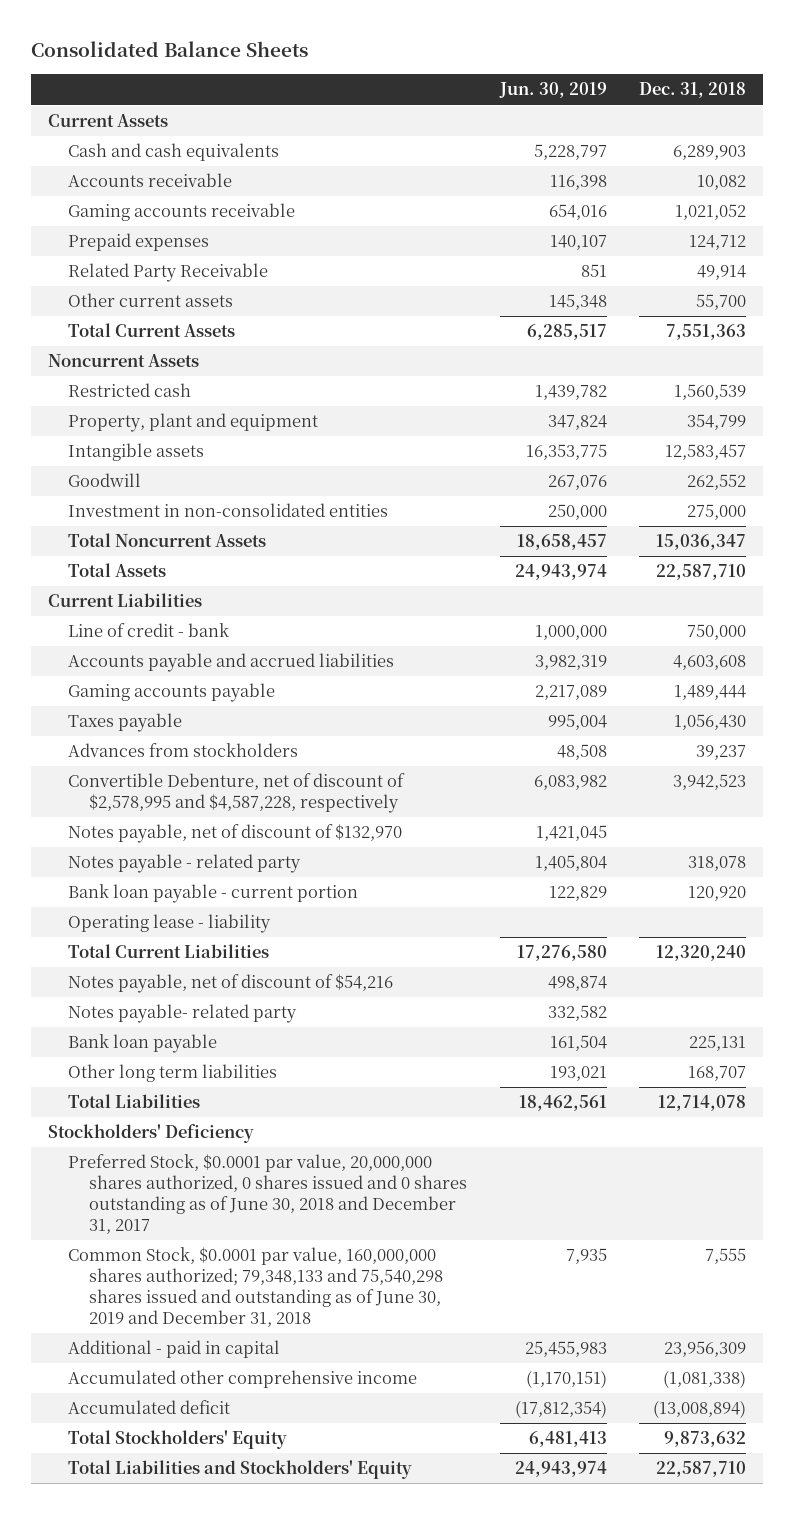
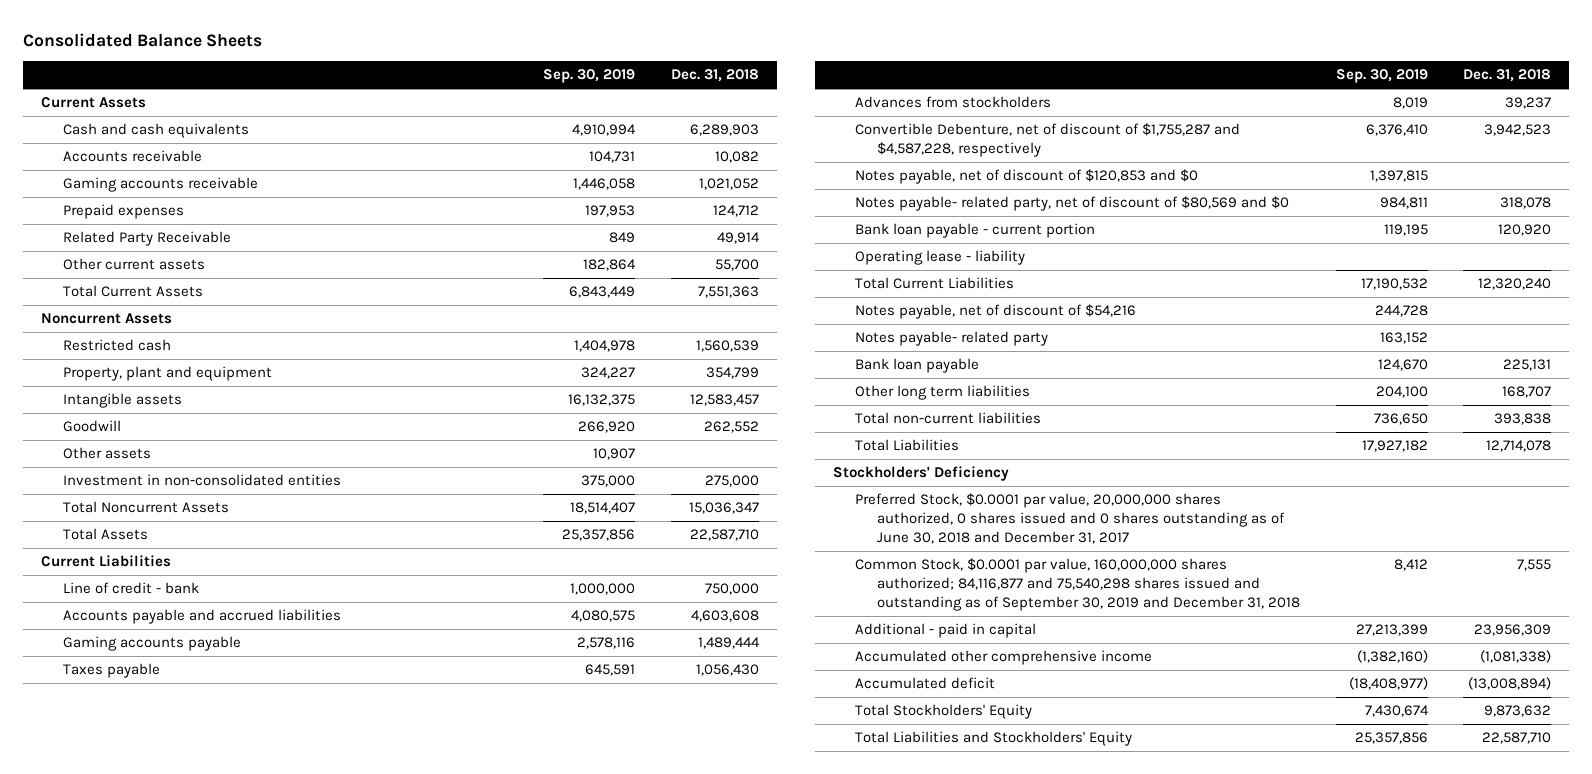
- | Jun. 30, 2019 | Dec. 31, 2018
+ | Sep. 30, 2019 | Dec. 31, 2018
+ Other assets | 10,907 |
- Convertible Debenture, net of discount of $2,578,995 and $4,587,228, respectively | 6,083,982 | 3,942,523
- Notes payable, net of discount of $132,970 | 1,421,045 |
- Notes payable - related party | 1,405,804 | 318,078
+ Convertible Debenture, net of discount of $1,755,287 and $4,587,228, respectively | 6,376,410 | 3,942,523
+ Notes payable, net of discount of $120,853 and $0 | 1,397,815 |
+ Notes payable- related party, net of discount of $80,569 and $0 | 984,811 | 318,078
+ Total non-current liabilities | 736,650 | 393,838
- Common Stock, $0.0001 par value, 160,000,000 shares authorized; 79,348,133 and 75,540,298 shares issued and outstanding as of June 30, 2019 and December 31, 2018 | 7,935 | 7,555
+ Common Stock, $0.0001 par value, 160,000,000 shares authorized; 84,116,877 and 75,540,298 shares issued and outstanding as of September 30, 2019 and December 31, 2018 | 8,412 | 7,555

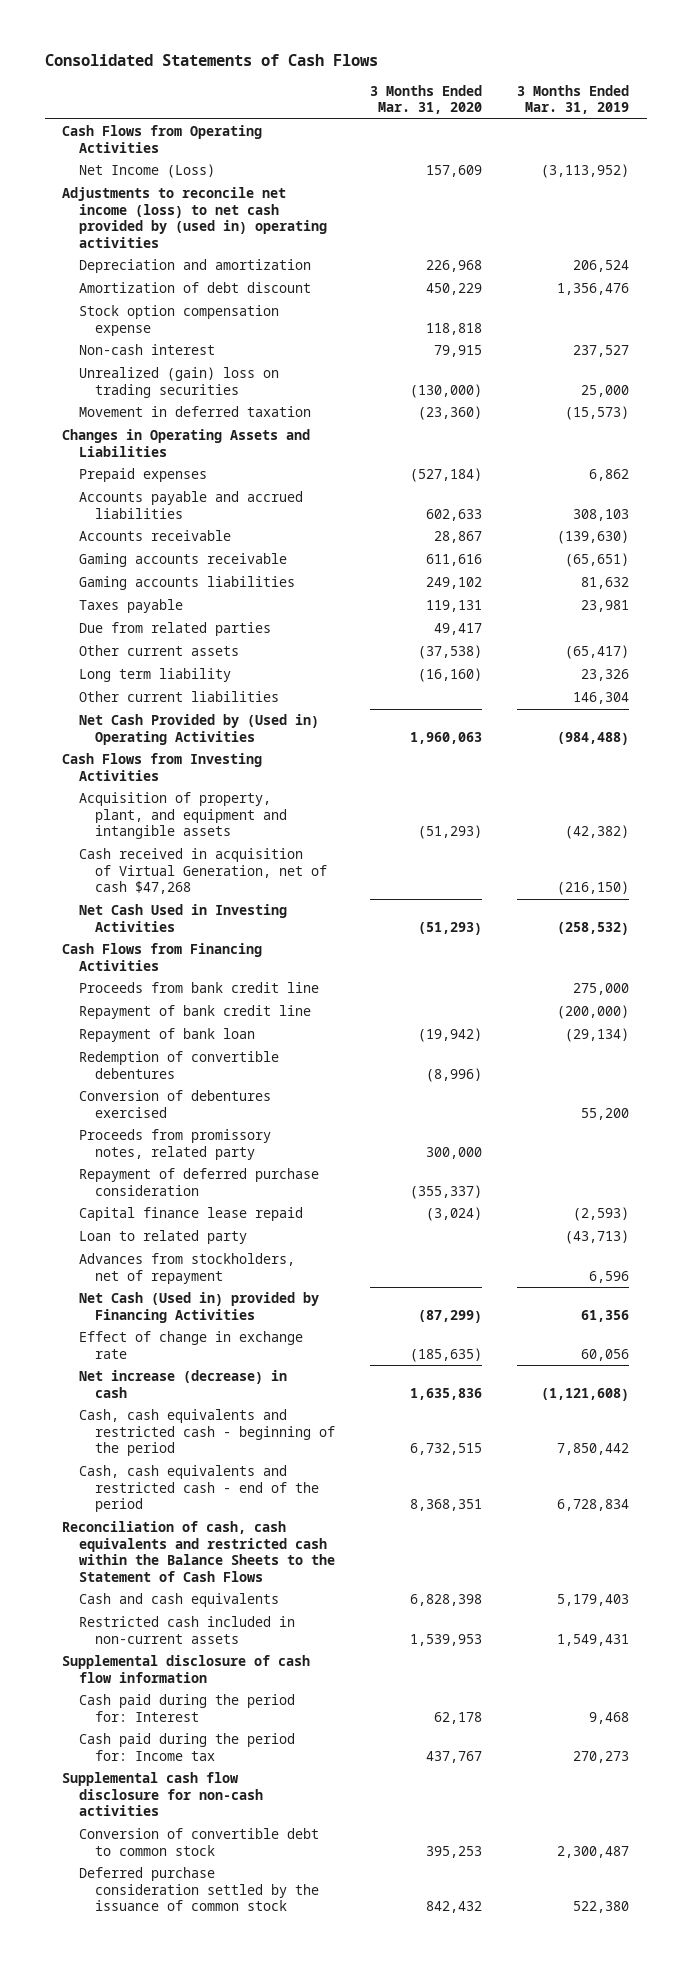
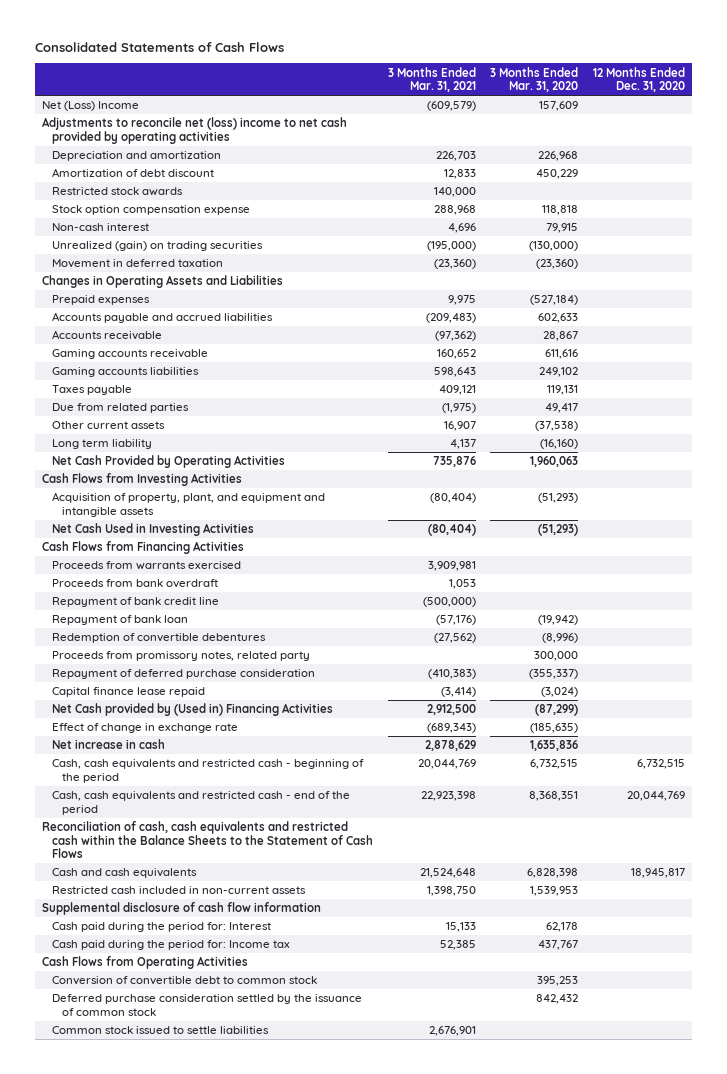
- | 3 Months Ended Mar. 31, 2020 | 3 Months Ended Mar. 31, 2019
+ | 3 Months Ended Mar. 31, 2021 | 3 Months Ended Mar. 31, 2020 | 12 Months Ended Dec. 31, 2020
- Net Income (Loss) | 157,609 | (3,113,952)
- Adjustments to reconcile net income (loss) to net cash provided by (used in) operating activities
+ Net (Loss) Income | (609,579) | 157,609 |
+ Adjustments to reconcile net (loss) income to net cash provided by operating activities
+ Restricted stock awards | 140,000 | |
- Unrealized (gain) loss on trading securities | (130,000) | 25,000
+ Unrealized (gain) on trading securities | (195,000) | (130,000) |
- Other current liabilities | | 146,304
- Net Cash Provided by (Used in) Operating Activities | 1,960,063 | (984,488)
+ Net Cash Provided by Operating Activities | 735,876 | 1,960,063 |
- Cash received in acquisition of Virtual Generation, net of cash $47,268 | | (216,150)
- Proceeds from bank credit line | | 275,000
+ Proceeds from warrants exercised | 3,909,981 | |
+ Proceeds from bank overdraft | 1,053 | |
- Conversion of debentures exercised | | 55,200
- Loan to related party | | (43,713)
- Advances from stockholders, net of repayment | | 6,596
- Net Cash (Used in) provided by Financing Activities | (87,299) | 61,356
+ Net Cash provided by (Used in) Financing Activities | 2,912,500 | (87,299) |
- Net increase (decrease) in cash | 1,635,836 | (1,121,608)
+ Net increase in cash | 2,878,629 | 1,635,836 |
- Supplemental cash flow disclosure for non-cash activities
moved down: Cash Flows from Operating Activities
+ Common stock issued to settle liabilities | 2,676,901 | |

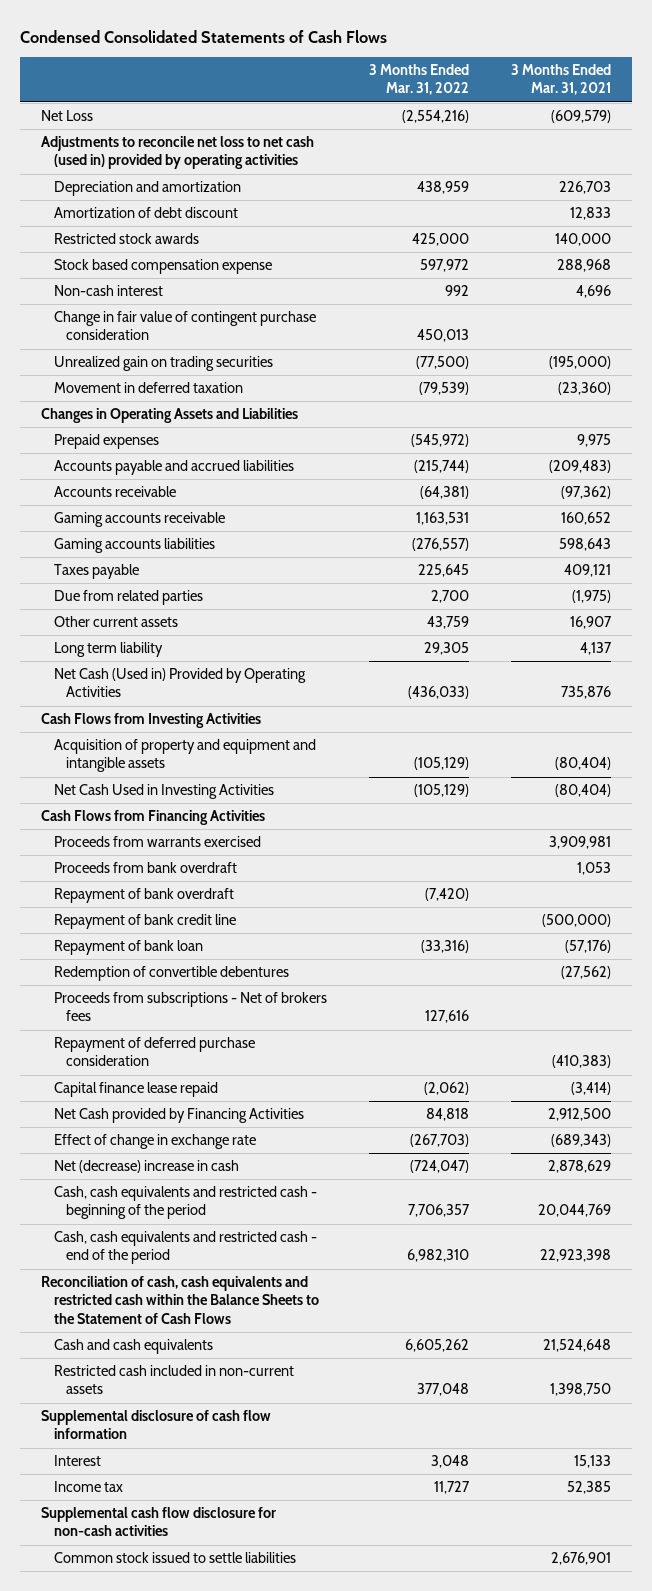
- Consolidated Statements of Cash Flows
+ Condensed Consolidated Statements of Cash Flows
- | 3 Months Ended Mar. 31, 2021 | 3 Months Ended Mar. 31, 2020 | 12 Months Ended Dec. 31, 2020
+ | 3 Months Ended Mar. 31, 2022 | 3 Months Ended Mar. 31, 2021
- Net (Loss) Income | (609,579) | 157,609 |
- Adjustments to reconcile net (loss) income to net cash provided by operating activities
+ Net Loss | (2,554,216) | (609,579)
+ Adjustments to reconcile net loss to net cash (used in) provided by operating activities
- Stock option compensation expense | 288,968 | 118,818 |
+ Stock based compensation expense | 597,972 | 288,968
- Unrealized (gain) on trading securities | (195,000) | (130,000) |
+ Change in fair value of contingent purchase consideration | 450,013 |
+ Unrealized gain on trading securities | (77,500) | (195,000)
- Net Cash Provided by Operating Activities | 735,876 | 1,960,063 |
+ Net Cash (Used in) Provided by Operating Activities | (436,033) | 735,876
- Acquisition of property, plant, and equipment and intangible assets | (80,404) | (51,293) |
+ Acquisition of property and equipment and intangible assets | (105,129) | (80,404)
+ Repayment of bank overdraft | (7,420) |
- Proceeds from promissory notes, related party | | 300,000 |
+ Proceeds from subscriptions - Net of brokers fees | 127,616 |
- Net Cash provided by (Used in) Financing Activities | 2,912,500 | (87,299) |
+ Net Cash provided by Financing Activities | 84,818 | 2,912,500
- Net increase in cash | 2,878,629 | 1,635,836 |
+ Net (decrease) increase in cash | (724,047) | 2,878,629
- Cash paid during the period for: Interest | 15,133 | 62,178 |
- Cash paid during the period for: Income tax | 52,385 | 437,767 |
- Cash Flows from Operating Activities
- Conversion of convertible debt to common stock | | 395,253 |
- Deferred purchase consideration settled by the issuance of common stock | | 842,432 |
+ Interest | 3,048 | 15,133
+ Income tax | 11,727 | 52,385
+ Supplemental cash flow disclosure for non-cash activities

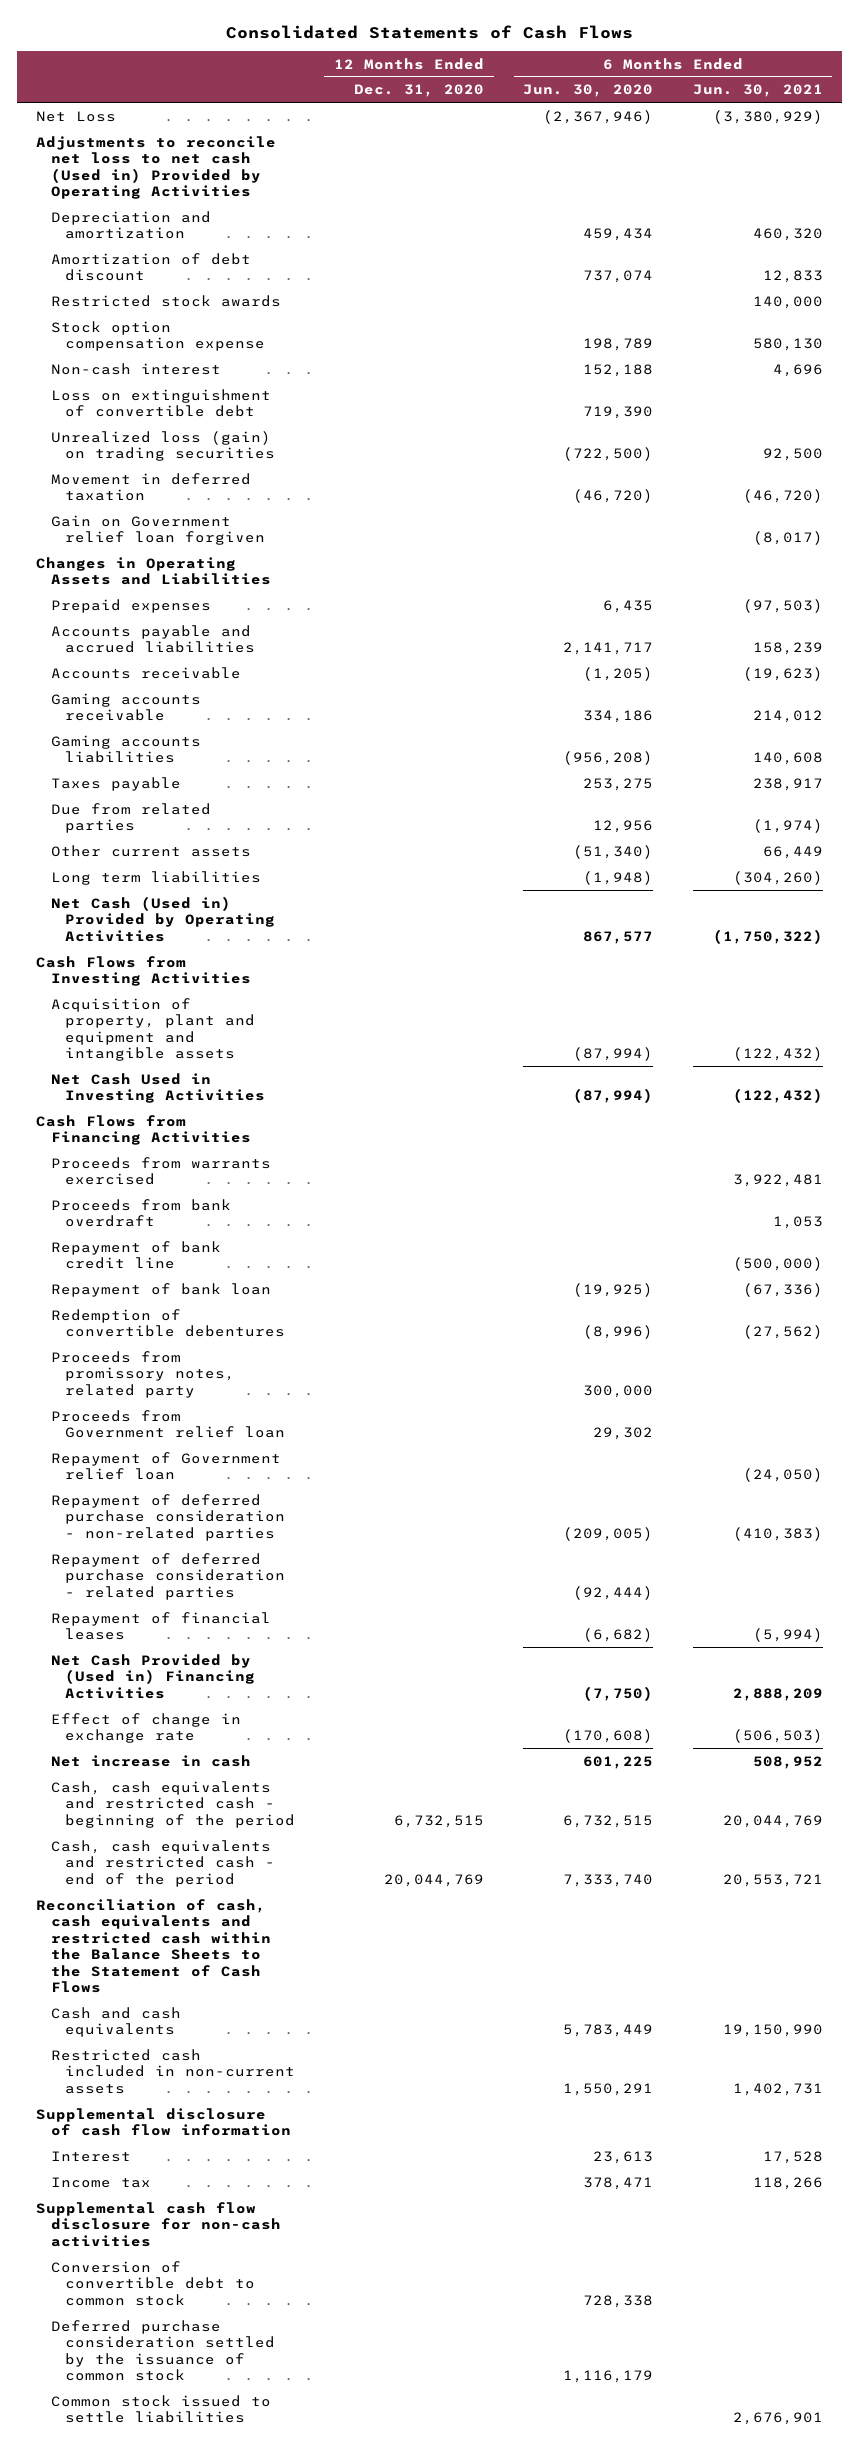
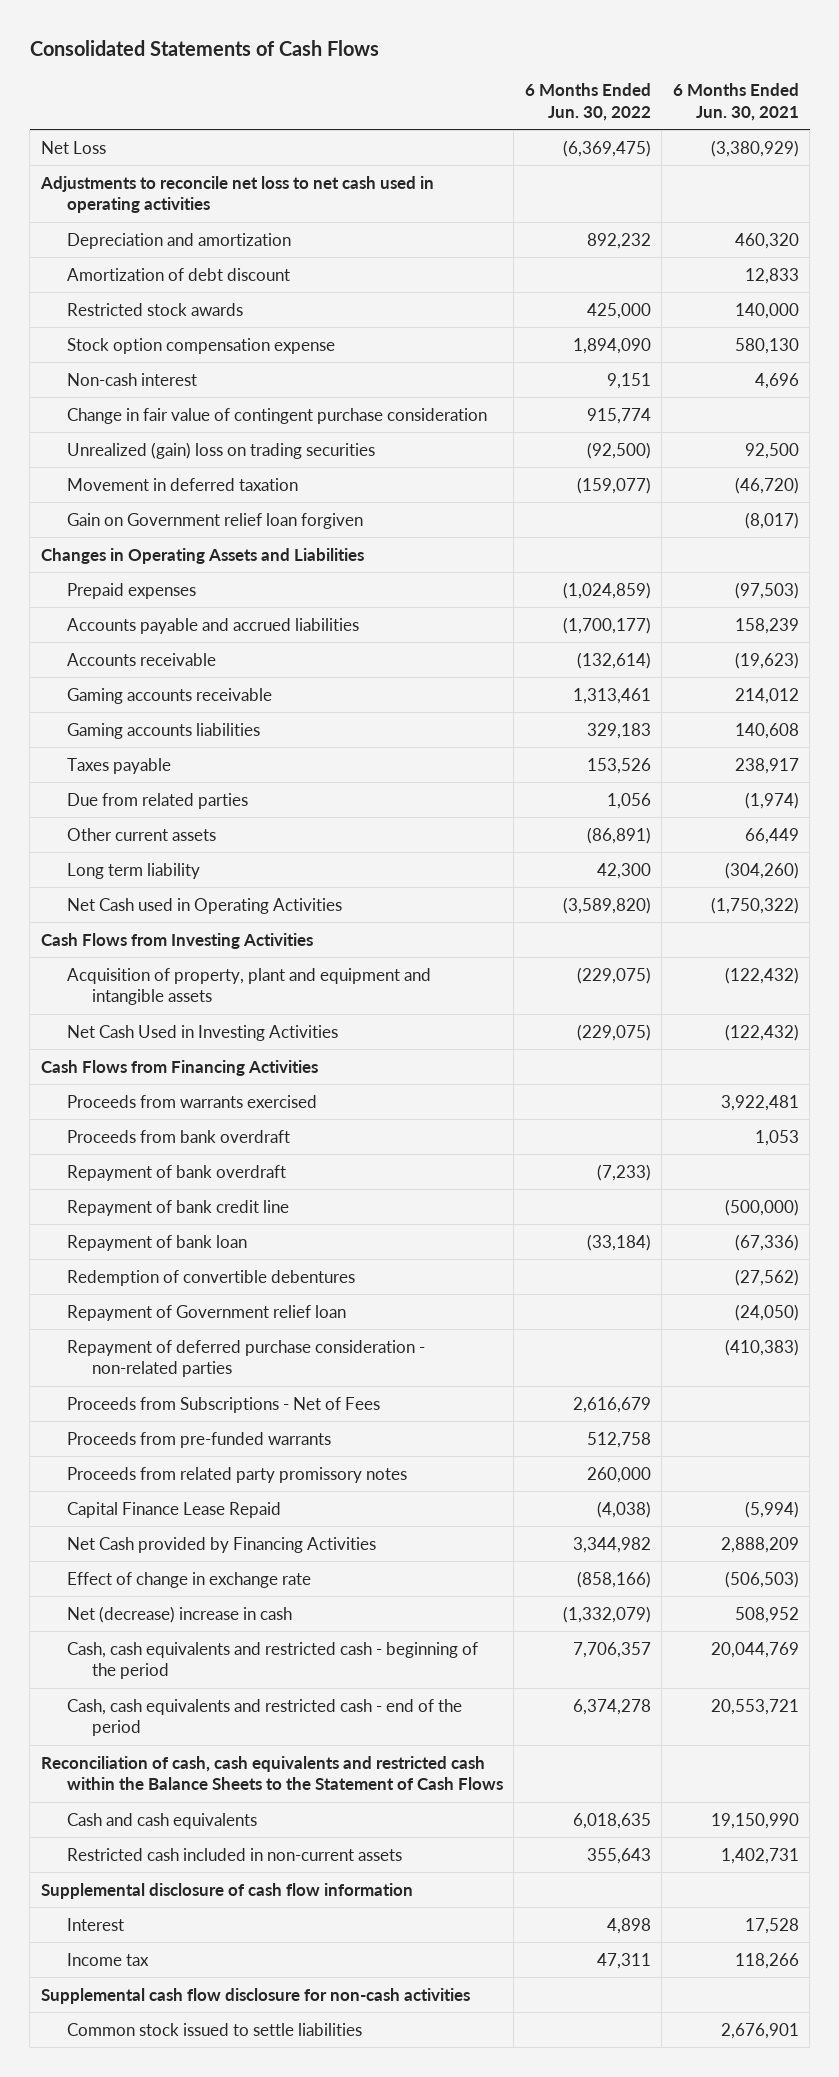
- | 12 Months Ended Dec. 31, 2020 | 6 Months Ended Jun. 30, 2020 | 6 Months Ended Jun. 30, 2021
+ | 6 Months Ended Jun. 30, 2022 | 6 Months Ended Jun. 30, 2021
- Adjustments to reconcile net loss to net cash (Used in) Provided by Operating Activities
+ Adjustments to reconcile net loss to net cash used in operating activities
- Loss on extinguishment of convertible debt | | 719,390 |
- Unrealized loss (gain) on trading securities | | (722,500) | 92,500
+ Change in fair value of contingent purchase consideration | 915,774 |
+ Unrealized (gain) loss on trading securities | (92,500) | 92,500
- Long term liabilities | | (1,948) | (304,260)
- Net Cash (Used in) Provided by Operating Activities | | 867,577 | (1,750,322)
+ Long term liability | 42,300 | (304,260)
+ Net Cash used in Operating Activities | (3,589,820) | (1,750,322)
+ Repayment of bank overdraft | (7,233) |
- Proceeds from promissory notes, related party | | 300,000 |
- Proceeds from Government relief loan | | 29,302 |
- Repayment of deferred purchase consideration - related parties | | (92,444) |
- Repayment of financial leases | | (6,682) | (5,994)
- Net Cash Provided by (Used in) Financing Activities | | (7,750) | 2,888,209
+ Proceeds from Subscriptions - Net of Fees | 2,616,679 |
+ Proceeds from pre-funded warrants | 512,758 |
+ Proceeds from related party promissory notes | 260,000 |
+ Capital Finance Lease Repaid | (4,038) | (5,994)
+ Net Cash provided by Financing Activities | 3,344,982 | 2,888,209
- Net increase in cash | | 601,225 | 508,952
+ Net (decrease) increase in cash | (1,332,079) | 508,952
- Conversion of convertible debt to common stock | | 728,338 |
- Deferred purchase consideration settled by the issuance of common stock | | 1,116,179 |

